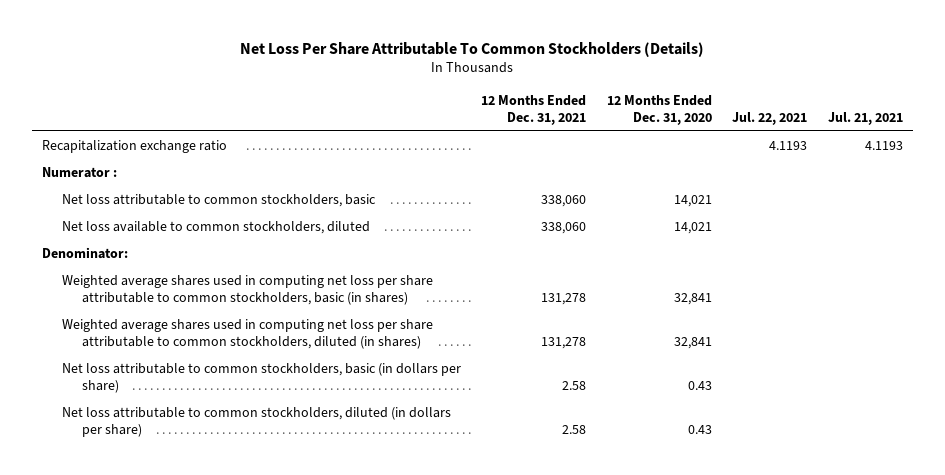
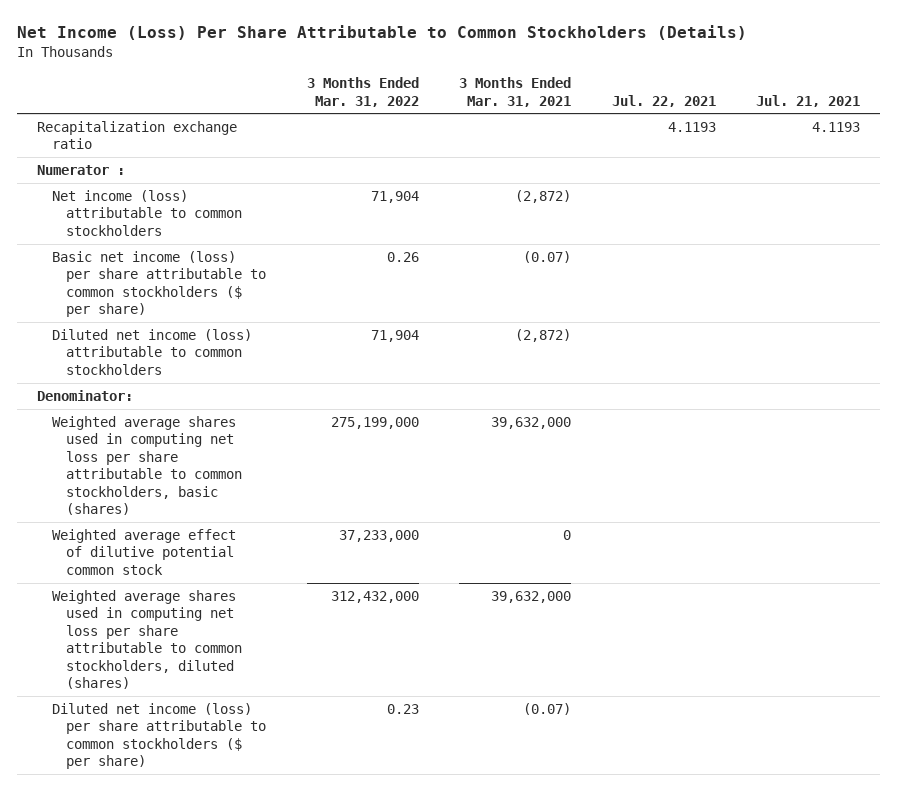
- Net Loss Per Share Attributable To Common Stockholders (Details)
+ Net Income (Loss) Per Share Attributable to Common Stockholders (Details)
- | 12 Months Ended Dec. 31, 2021 | 12 Months Ended Dec. 31, 2020 | Jul. 22, 2021 | Jul. 21, 2021
+ | 3 Months Ended Mar. 31, 2022 | 3 Months Ended Mar. 31, 2021 | Jul. 22, 2021 | Jul. 21, 2021
- Net loss attributable to common stockholders, basic | 338,060 | 14,021 | |
- Net loss available to common stockholders, diluted | 338,060 | 14,021 | |
+ Net income (loss) attributable to common stockholders | 71,904 | (2,872) | |
+ Basic net income (loss) per share attributable to common stockholders ($ per share) | 0.26 | (0.07) | |
+ Diluted net income (loss) attributable to common stockholders | 71,904 | (2,872) | |
- Weighted average shares used in computing net loss per share attributable to common stockholders, basic (in shares) | 131,278 | 32,841 | |
- Weighted average shares used in computing net loss per share attributable to common stockholders, diluted (in shares) | 131,278 | 32,841 | |
- Net loss attributable to common stockholders, basic (in dollars per share) | 2.58 | 0.43 | |
- Net loss attributable to common stockholders, diluted (in dollars per share) | 2.58 | 0.43 | |
+ Weighted average shares used in computing net loss per share attributable to common stockholders, basic (shares) | 275,199,000 | 39,632,000 | |
+ Weighted average effect of dilutive potential common stock | 37,233,000 | 0 | |
+ Weighted average shares used in computing net loss per share attributable to common stockholders, diluted (shares) | 312,432,000 | 39,632,000 | |
+ Diluted net income (loss) per share attributable to common stockholders ($ per share) | 0.23 | (0.07) | |

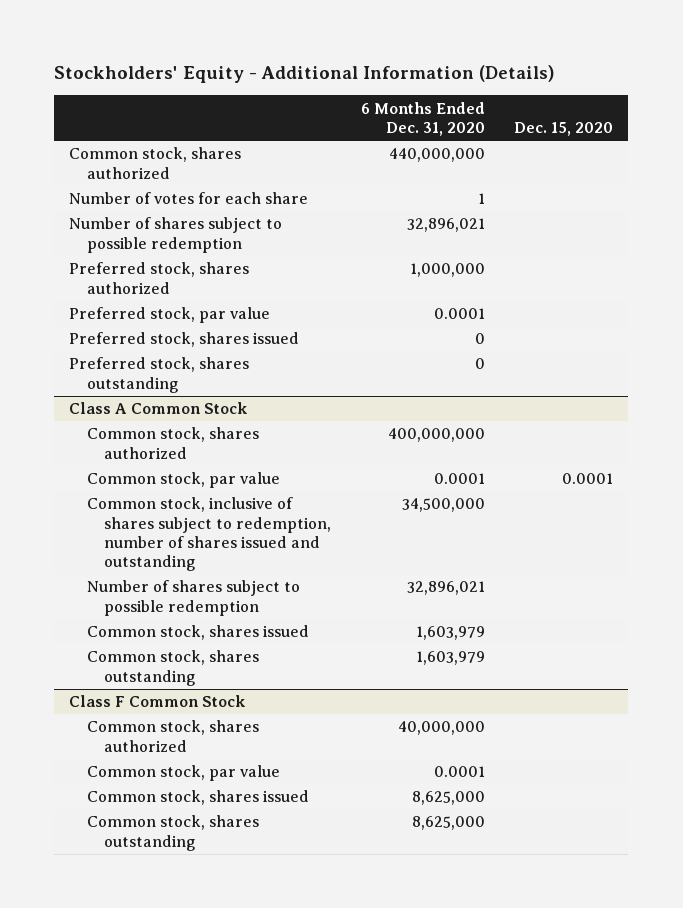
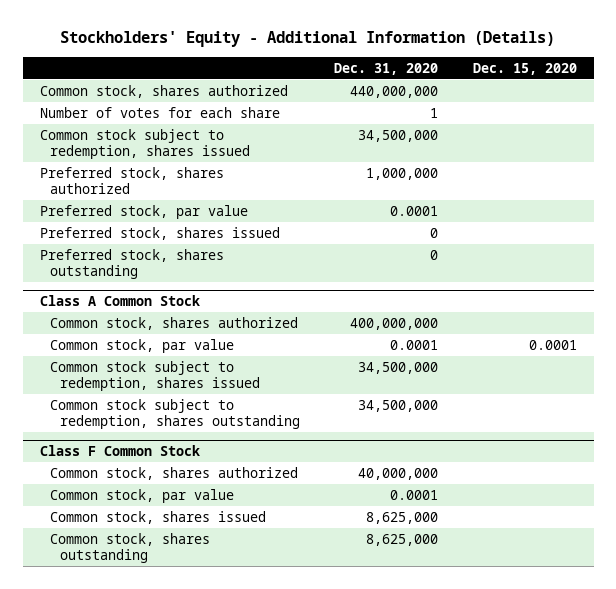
- | 6 Months Ended Dec. 31, 2020 | Dec. 15, 2020
+ | Dec. 31, 2020 | Dec. 15, 2020
- Number of shares subject to possible redemption | 32,896,021 |
+ Common stock subject to redemption, shares issued | 34,500,000 |
@ Class A Common Stock
- Common stock, inclusive of shares subject to redemption, number of shares issued and outstanding | 34,500,000 |
- Number of shares subject to possible redemption | 32,896,021 |
- Common stock, shares issued | 1,603,979 |
- Common stock, shares outstanding | 1,603,979 |
+ Common stock subject to redemption, shares issued | 34,500,000 |
+ Common stock subject to redemption, shares outstanding | 34,500,000 |

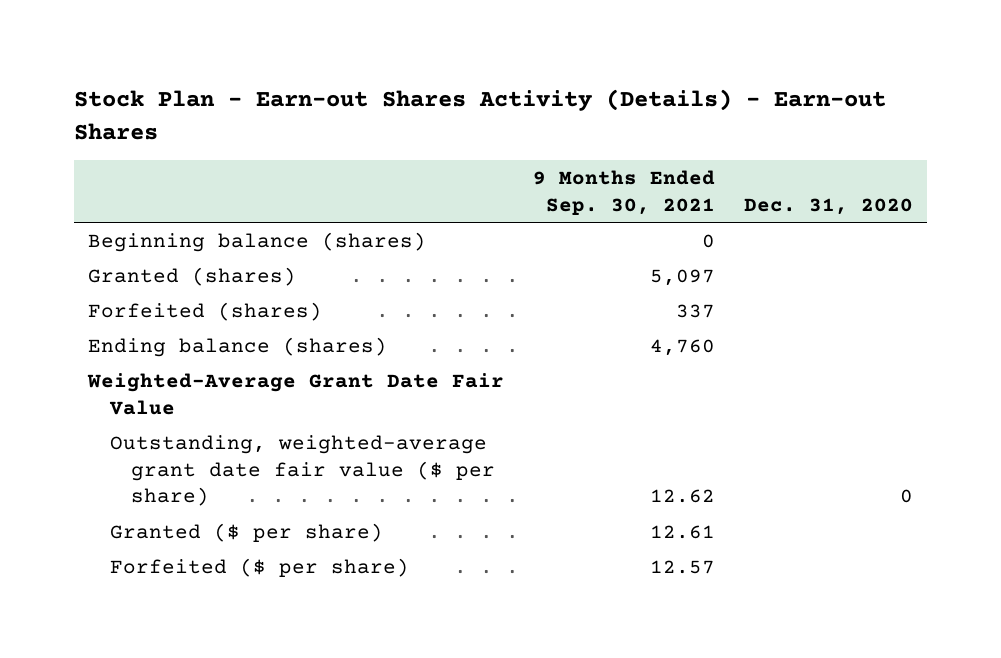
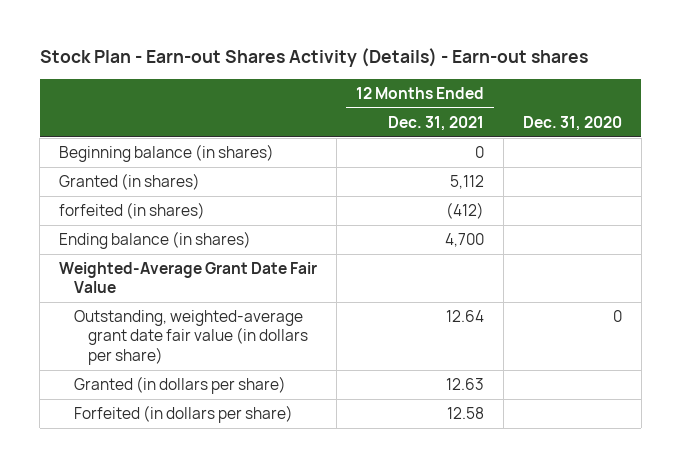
- Stock Plan - Earn-out Shares Activity (Details) - Earn-out Shares
+ Stock Plan - Earn-out Shares Activity (Details) - Earn-out shares
- | 9 Months Ended Sep. 30, 2021 | Dec. 31, 2020
+ | 12 Months Ended Dec. 31, 2021 | Dec. 31, 2020
- Beginning balance (shares) | 0 |
- Granted (shares) | 5,097 |
- Forfeited (shares) | 337 |
- Ending balance (shares) | 4,760 |
+ Beginning balance (in shares) | 0 |
+ Granted (in shares) | 5,112 |
+ forfeited (in shares) | (412) |
+ Ending balance (in shares) | 4,700 |
- Outstanding, weighted-average grant date fair value ($ per share) | 12.62 | 0
- Granted ($ per share) | 12.61 |
- Forfeited ($ per share) | 12.57 |
+ Outstanding, weighted-average grant date fair value (in dollars per share) | 12.64 | 0
+ Granted (in dollars per share) | 12.63 |
+ Forfeited (in dollars per share) | 12.58 |

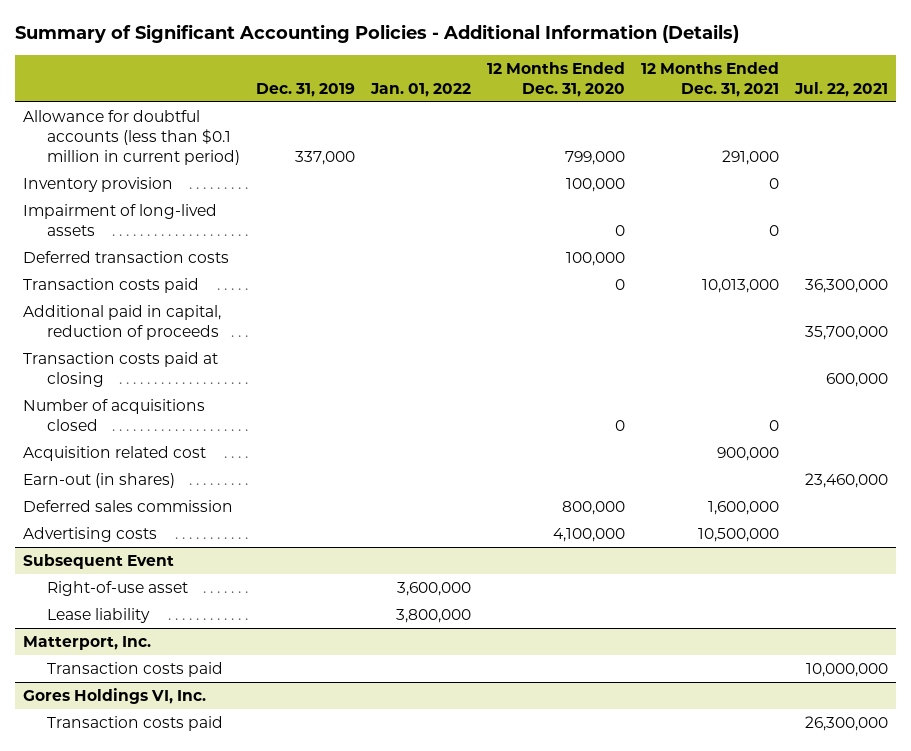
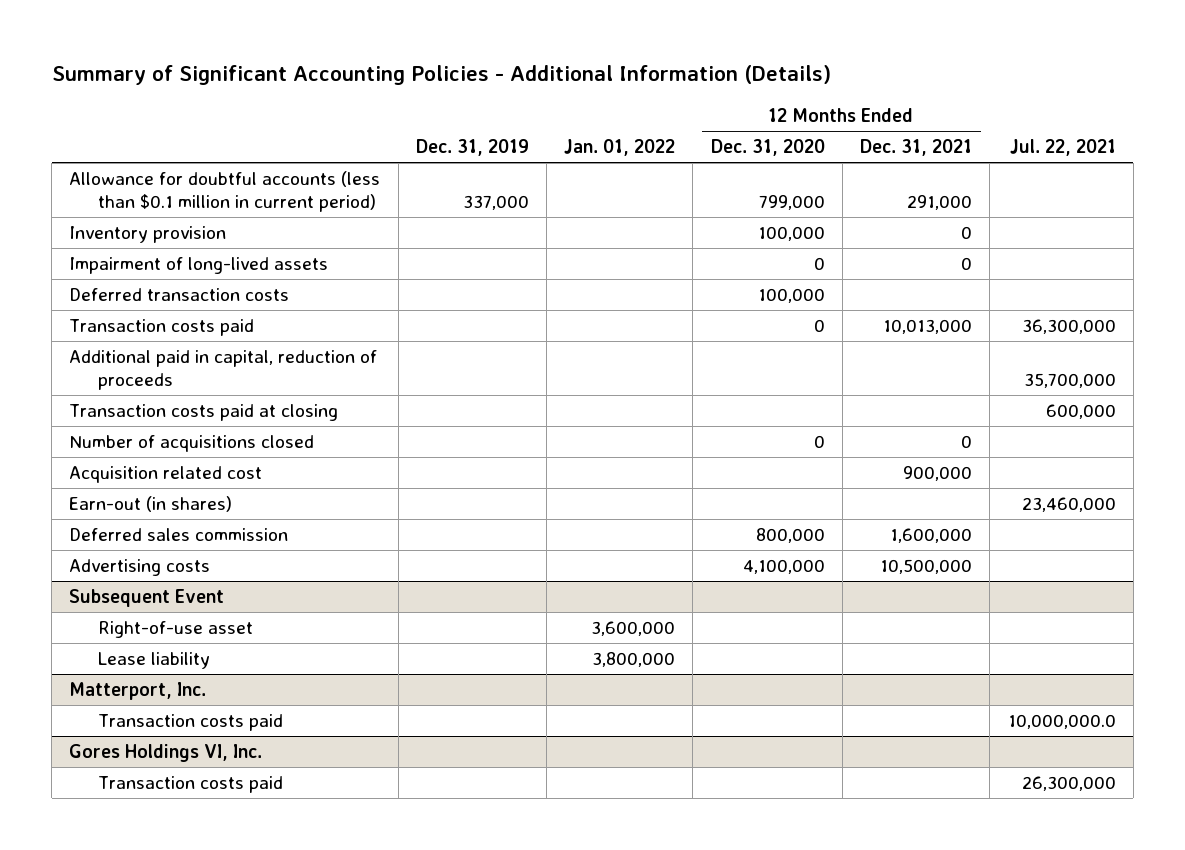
@ Matterport, Inc.
- Transaction costs paid | | | | | 10,000,000
+ Transaction costs paid | | | | | 10,000,000.0

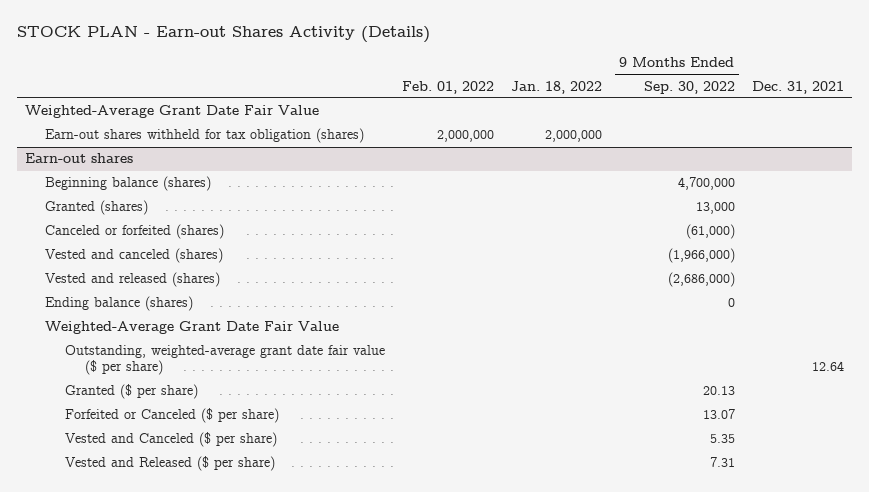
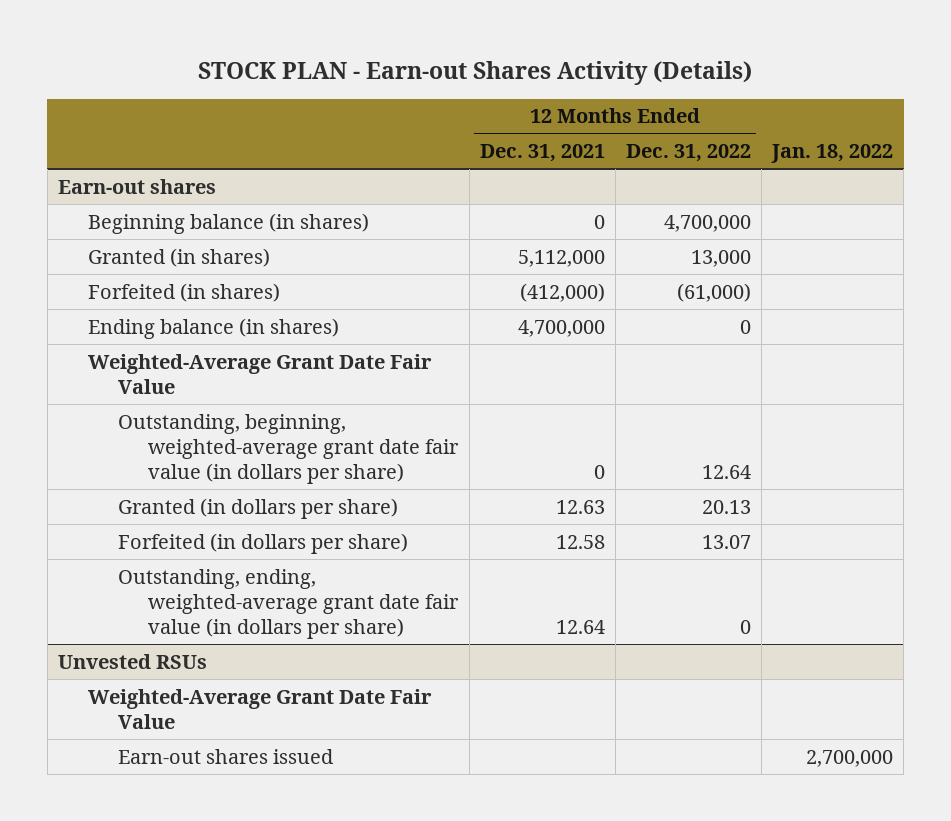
- | Feb. 01, 2022 | Jan. 18, 2022 | 9 Months Ended Sep. 30, 2022 | Dec. 31, 2021
+ | 12 Months Ended Dec. 31, 2021 | 12 Months Ended Dec. 31, 2022 | Jan. 18, 2022
- Weighted-Average Grant Date Fair Value
- Earn-out shares withheld for tax obligation (shares) | 2,000,000 | 2,000,000 | |
@ Earn-out shares
- Beginning balance (shares) | | | 4,700,000 |
- Granted (shares) | | | 13,000 |
- Canceled or forfeited (shares) | | | (61,000) |
- Vested and canceled (shares) | | | (1,966,000) |
- Vested and released (shares) | | | (2,686,000) |
- Ending balance (shares) | | | 0 |
+ Beginning balance (in shares) | 0 | 4,700,000 |
+ Granted (in shares) | 5,112,000 | 13,000 |
+ Forfeited (in shares) | (412,000) | (61,000) |
+ Ending balance (in shares) | 4,700,000 | 0 |
- Outstanding, weighted-average grant date fair value ($ per share) | | | | 12.64
- Granted ($ per share) | | | 20.13 |
- Forfeited or Canceled ($ per share) | | | 13.07 |
- Vested and Canceled ($ per share) | | | 5.35 |
- Vested and Released ($ per share) | | | 7.31 |
+ Outstanding, beginning, weighted-average grant date fair value (in dollars per share) | 0 | 12.64 |
+ Granted (in dollars per share) | 12.63 | 20.13 |
+ Forfeited (in dollars per share) | 12.58 | 13.07 |
+ Outstanding, ending, weighted-average grant date fair value (in dollars per share) | 12.64 | 0 |
+ Unvested RSUs
+ Weighted-Average Grant Date Fair Value
+ Earn-out shares issued | | | 2,700,000

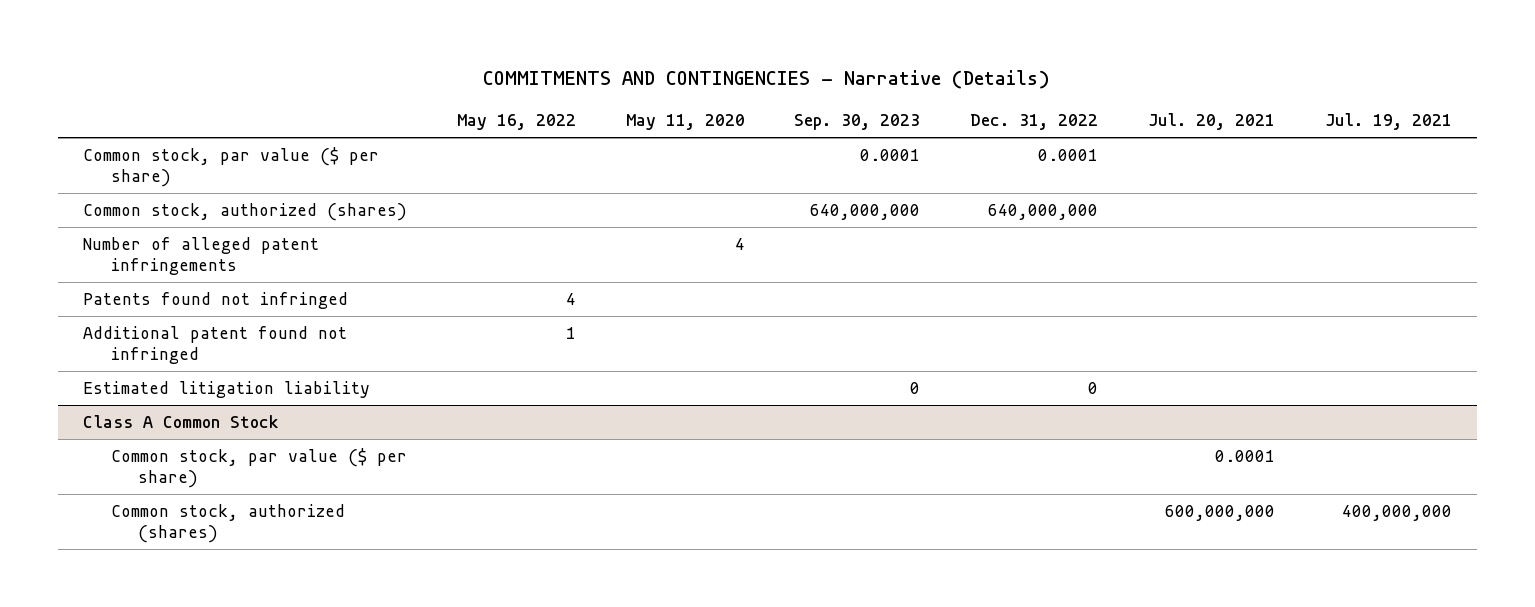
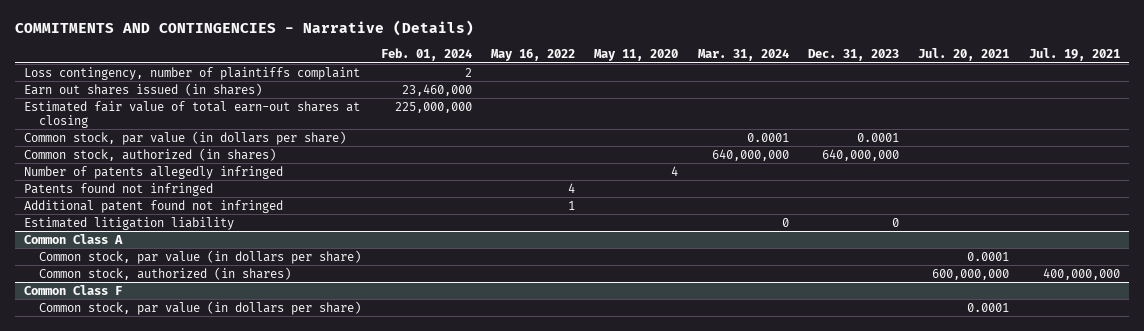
- | May 16, 2022 | May 11, 2020 | Sep. 30, 2023 | Dec. 31, 2022 | Jul. 20, 2021 | Jul. 19, 2021
+ | Feb. 01, 2024 | May 16, 2022 | May 11, 2020 | Mar. 31, 2024 | Dec. 31, 2023 | Jul. 20, 2021 | Jul. 19, 2021
- Common stock, par value ($ per share) | | | 0.0001 | 0.0001 | |
- Common stock, authorized (shares) | | | 640,000,000 | 640,000,000 | |
- Number of alleged patent infringements | | 4 | | | |
+ Loss contingency, number of plaintiffs complaint | 2 | | | | | |
+ Earn out shares issued (in shares) | 23,460,000 | | | | | |
+ Estimated fair value of total earn-out shares at closing | 225,000,000 | | | | | |
+ Common stock, par value (in dollars per share) | | | | 0.0001 | 0.0001 | |
+ Common stock, authorized (in shares) | | | | 640,000,000 | 640,000,000 | |
+ Number of patents allegedly infringed | | | 4 | | | |
- Class A Common Stock
- Common stock, par value ($ per share) | | | | | 0.0001 |
- Common stock, authorized (shares) | | | | | 600,000,000 | 400,000,000
+ Common Class A
+ Common stock, par value (in dollars per share) | | | | | | 0.0001 |
+ Common stock, authorized (in shares) | | | | | | 600,000,000 | 400,000,000
+ Common Class F
+ Common stock, par value (in dollars per share) | | | | | | 0.0001 |

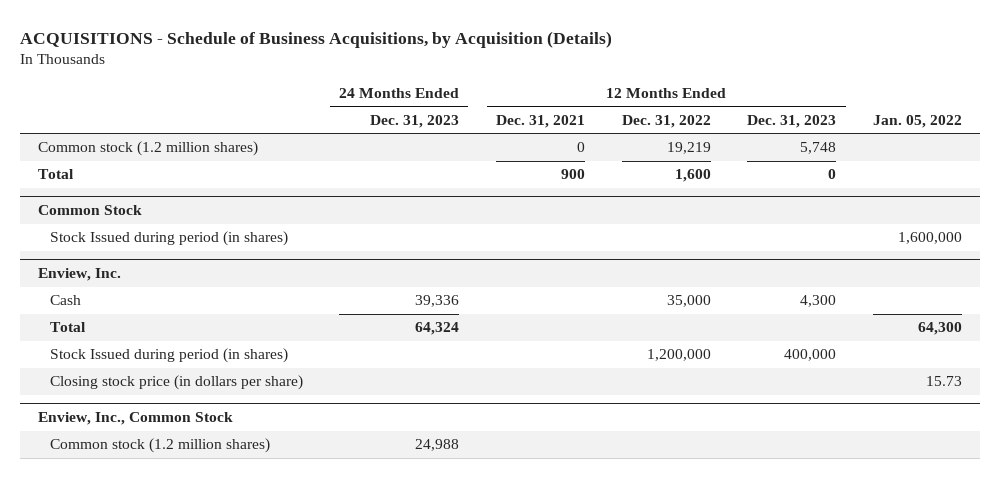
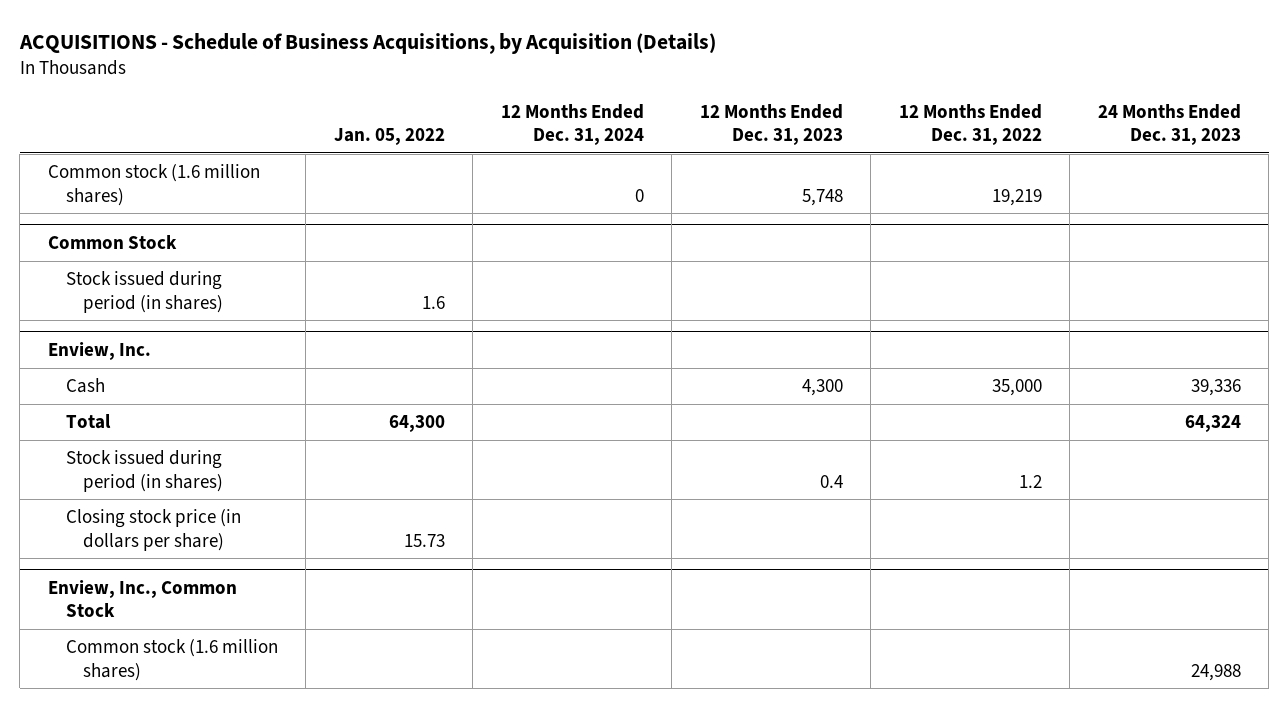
- | 24 Months Ended Dec. 31, 2023 | 12 Months Ended Dec. 31, 2021 | 12 Months Ended Dec. 31, 2022 | 12 Months Ended Dec. 31, 2023 | Jan. 05, 2022
+ | Jan. 05, 2022 | 12 Months Ended Dec. 31, 2024 | 12 Months Ended Dec. 31, 2023 | 12 Months Ended Dec. 31, 2022 | 24 Months Ended Dec. 31, 2023
- Common stock (1.2 million shares) | | 0 | 19,219 | 5,748 |
- Total | | 900 | 1,600 | 0 |
+ Common stock (1.6 million shares) | | 0 | 5,748 | 19,219 |
@ Common Stock
- Stock Issued during period (in shares) | | | | | 1,600,000
+ Stock issued during period (in shares) | 1.6 | | | |
@ Enview, Inc.
- Stock Issued during period (in shares) | | | 1,200,000 | 400,000 |
+ Stock issued during period (in shares) | | | 0.4 | 1.2 |
@ Enview, Inc., Common Stock
- Common stock (1.2 million shares) | 24,988 | | | |
+ Common stock (1.6 million shares) | | | | | 24,988

